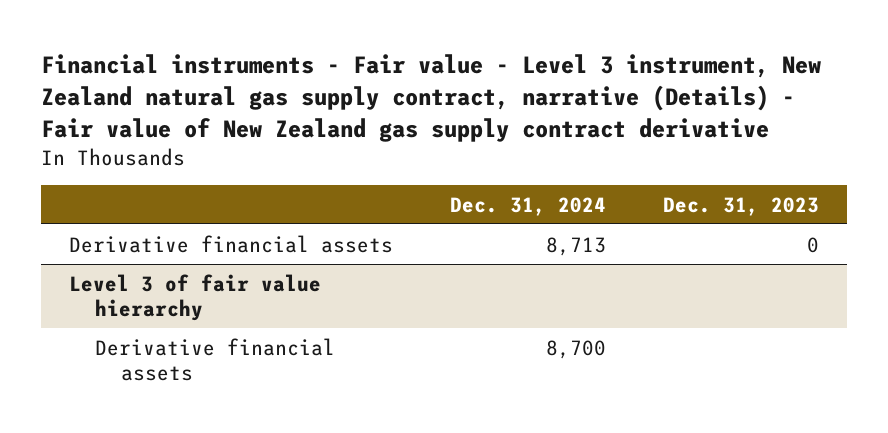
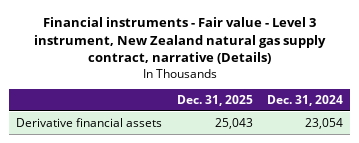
- Financial instruments - Fair value - Level 3 instrument, New Zealand natural gas supply contract, narrative (Details) - Fair value of New Zealand gas supply contract derivative
+ Financial instruments - Fair value - Level 3 instrument, New Zealand natural gas supply contract, narrative (Details)
- | Dec. 31, 2024 | Dec. 31, 2023
+ | Dec. 31, 2025 | Dec. 31, 2024
- Derivative financial assets | 8,713 | 0
- Level 3 of fair value hierarchy
- Derivative financial assets | 8,700 |
+ Derivative financial assets | 25,043 | 23,054

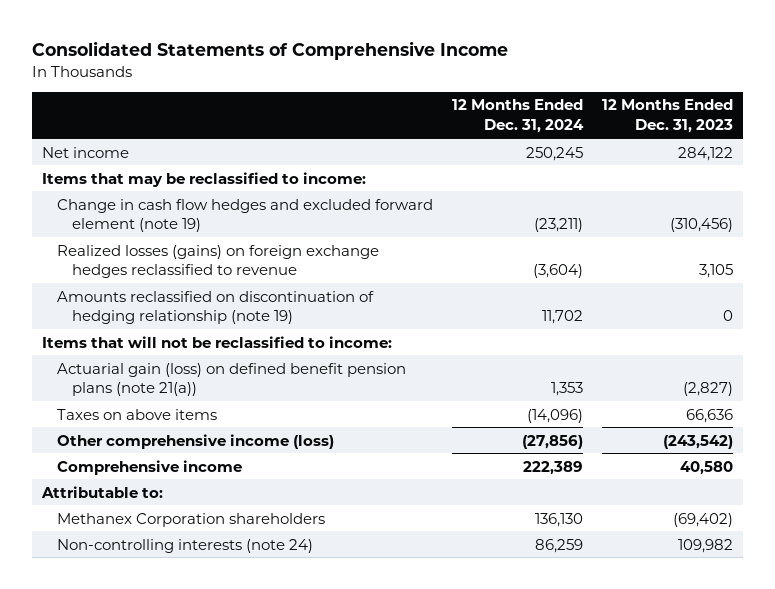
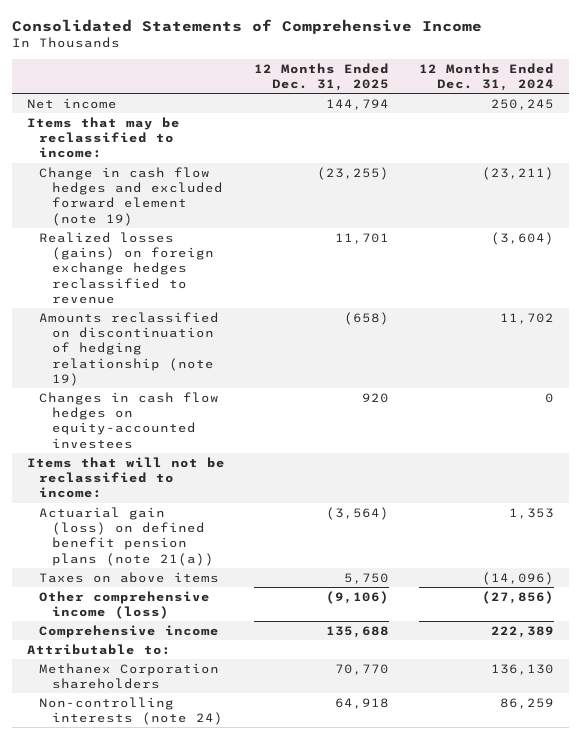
- | 12 Months Ended Dec. 31, 2024 | 12 Months Ended Dec. 31, 2023
+ | 12 Months Ended Dec. 31, 2025 | 12 Months Ended Dec. 31, 2024
+ Changes in cash flow hedges on equity-accounted investees | 920 | 0

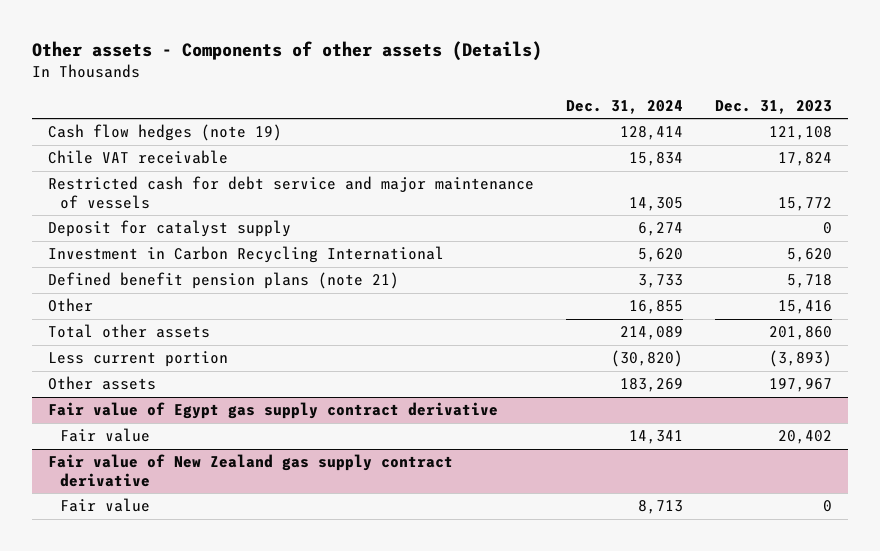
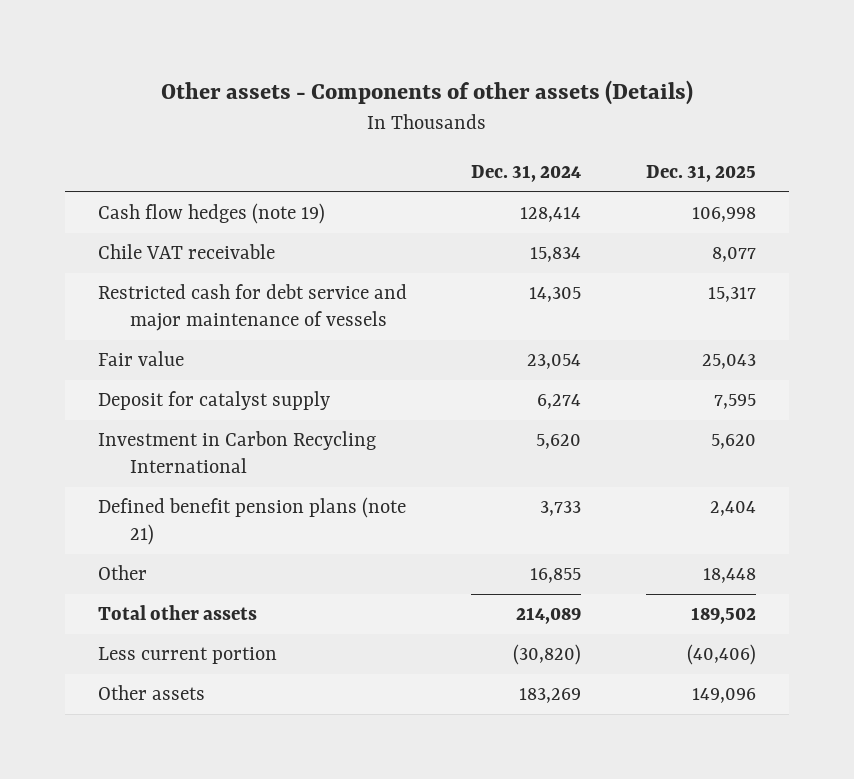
- | Dec. 31, 2024 | Dec. 31, 2023
+ | Dec. 31, 2024 | Dec. 31, 2025
+ Fair value | 23,054 | 25,043
- Fair value of Egypt gas supply contract derivative
- Fair value | 14,341 | 20,402
- Fair value of New Zealand gas supply contract derivative
- Fair value | 8,713 | 0

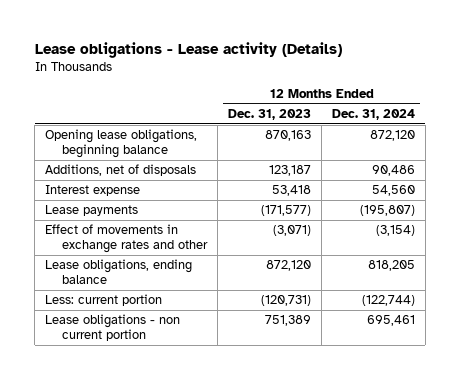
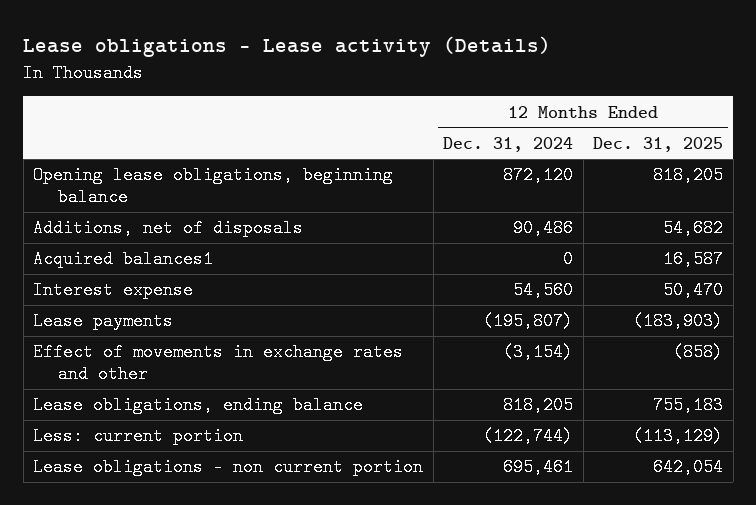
- | 12 Months Ended Dec. 31, 2023 | 12 Months Ended Dec. 31, 2024
+ | 12 Months Ended Dec. 31, 2024 | 12 Months Ended Dec. 31, 2025
+ Acquired balances1 | 0 | 16,587

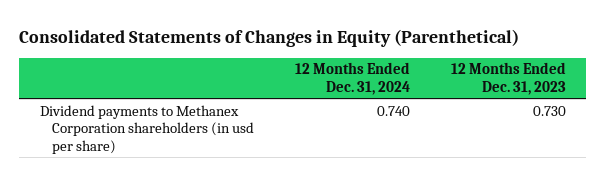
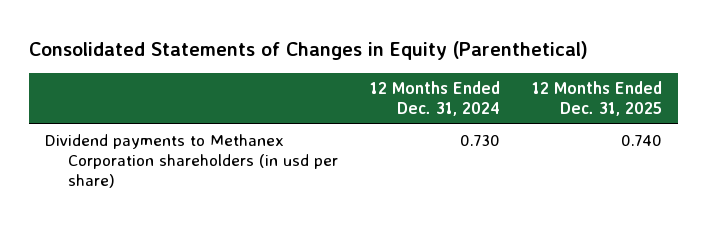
- | 12 Months Ended Dec. 31, 2024 | 12 Months Ended Dec. 31, 2023
+ | 12 Months Ended Dec. 31, 2024 | 12 Months Ended Dec. 31, 2025
- Dividend payments to Methanex Corporation shareholders (in usd per share) | 0.740 | 0.730
+ Dividend payments to Methanex Corporation shareholders (in usd per share) | 0.730 | 0.740

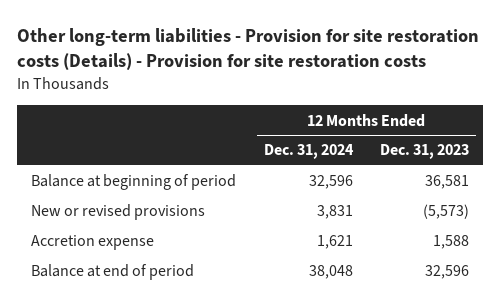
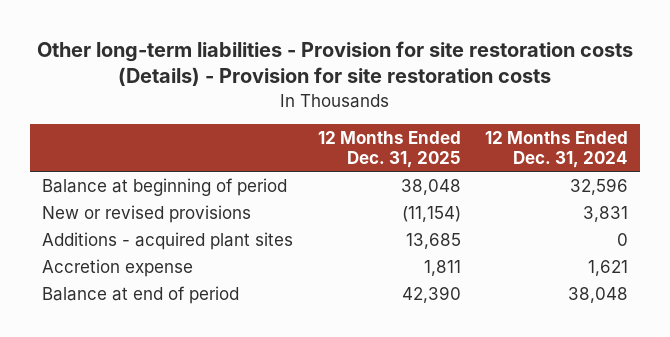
- | 12 Months Ended Dec. 31, 2024 | 12 Months Ended Dec. 31, 2023
+ | 12 Months Ended Dec. 31, 2025 | 12 Months Ended Dec. 31, 2024
+ Additions - acquired plant sites | 13,685 | 0

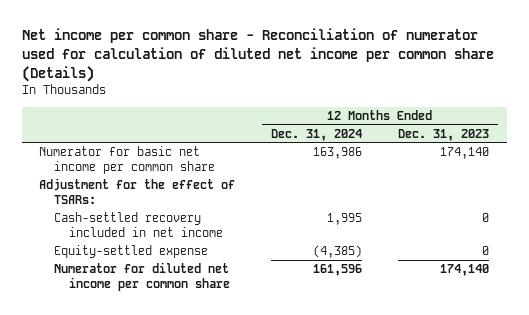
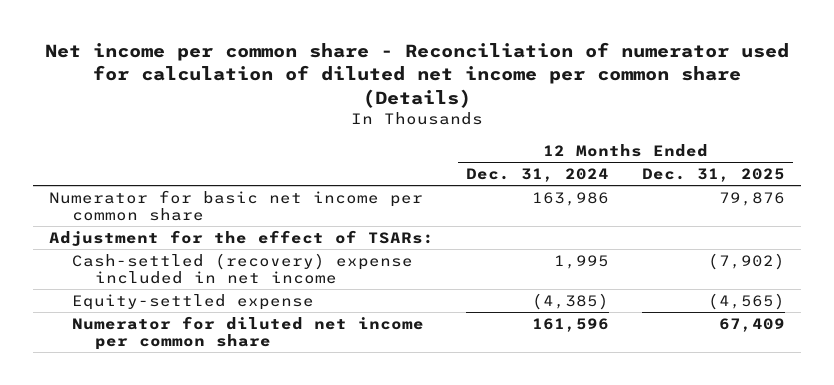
- | 12 Months Ended Dec. 31, 2024 | 12 Months Ended Dec. 31, 2023
+ | 12 Months Ended Dec. 31, 2024 | 12 Months Ended Dec. 31, 2025
- Cash-settled recovery included in net income | 1,995 | 0
+ Cash-settled (recovery) expense included in net income | 1,995 | (7,902)

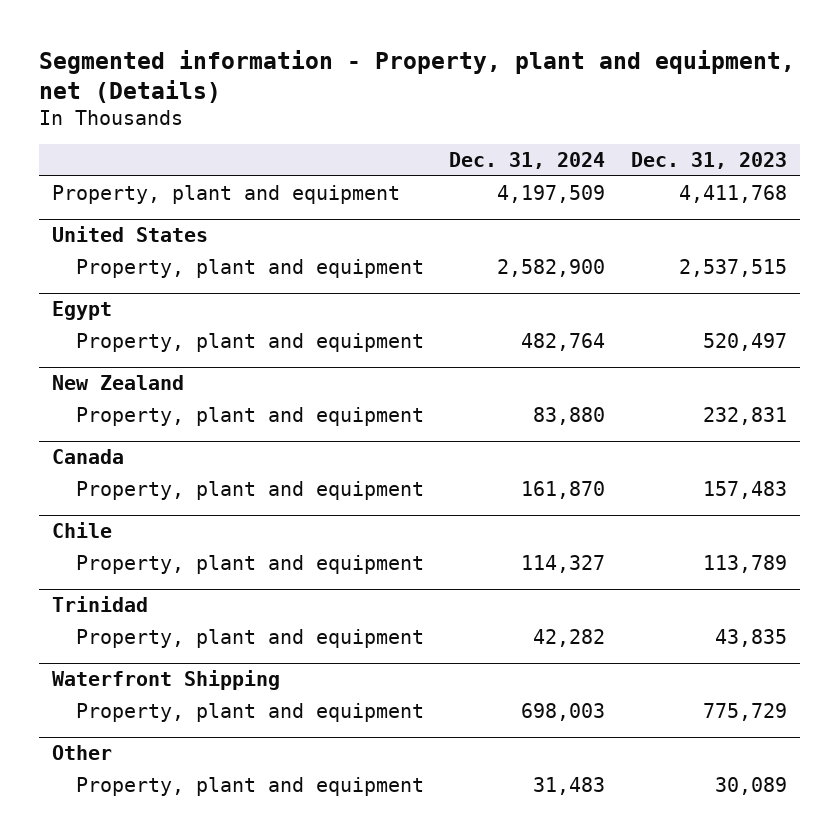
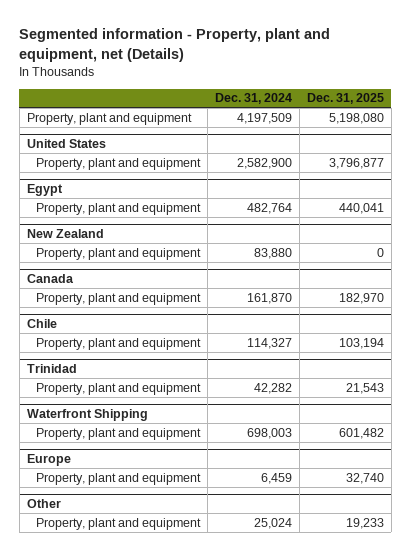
- | Dec. 31, 2024 | Dec. 31, 2023
+ | Dec. 31, 2024 | Dec. 31, 2025
+ Europe
+ Property, plant and equipment | 6,459 | 32,740
@ Other
- Property, plant and equipment | 31,483 | 30,089
+ Property, plant and equipment | 25,024 | 19,233

